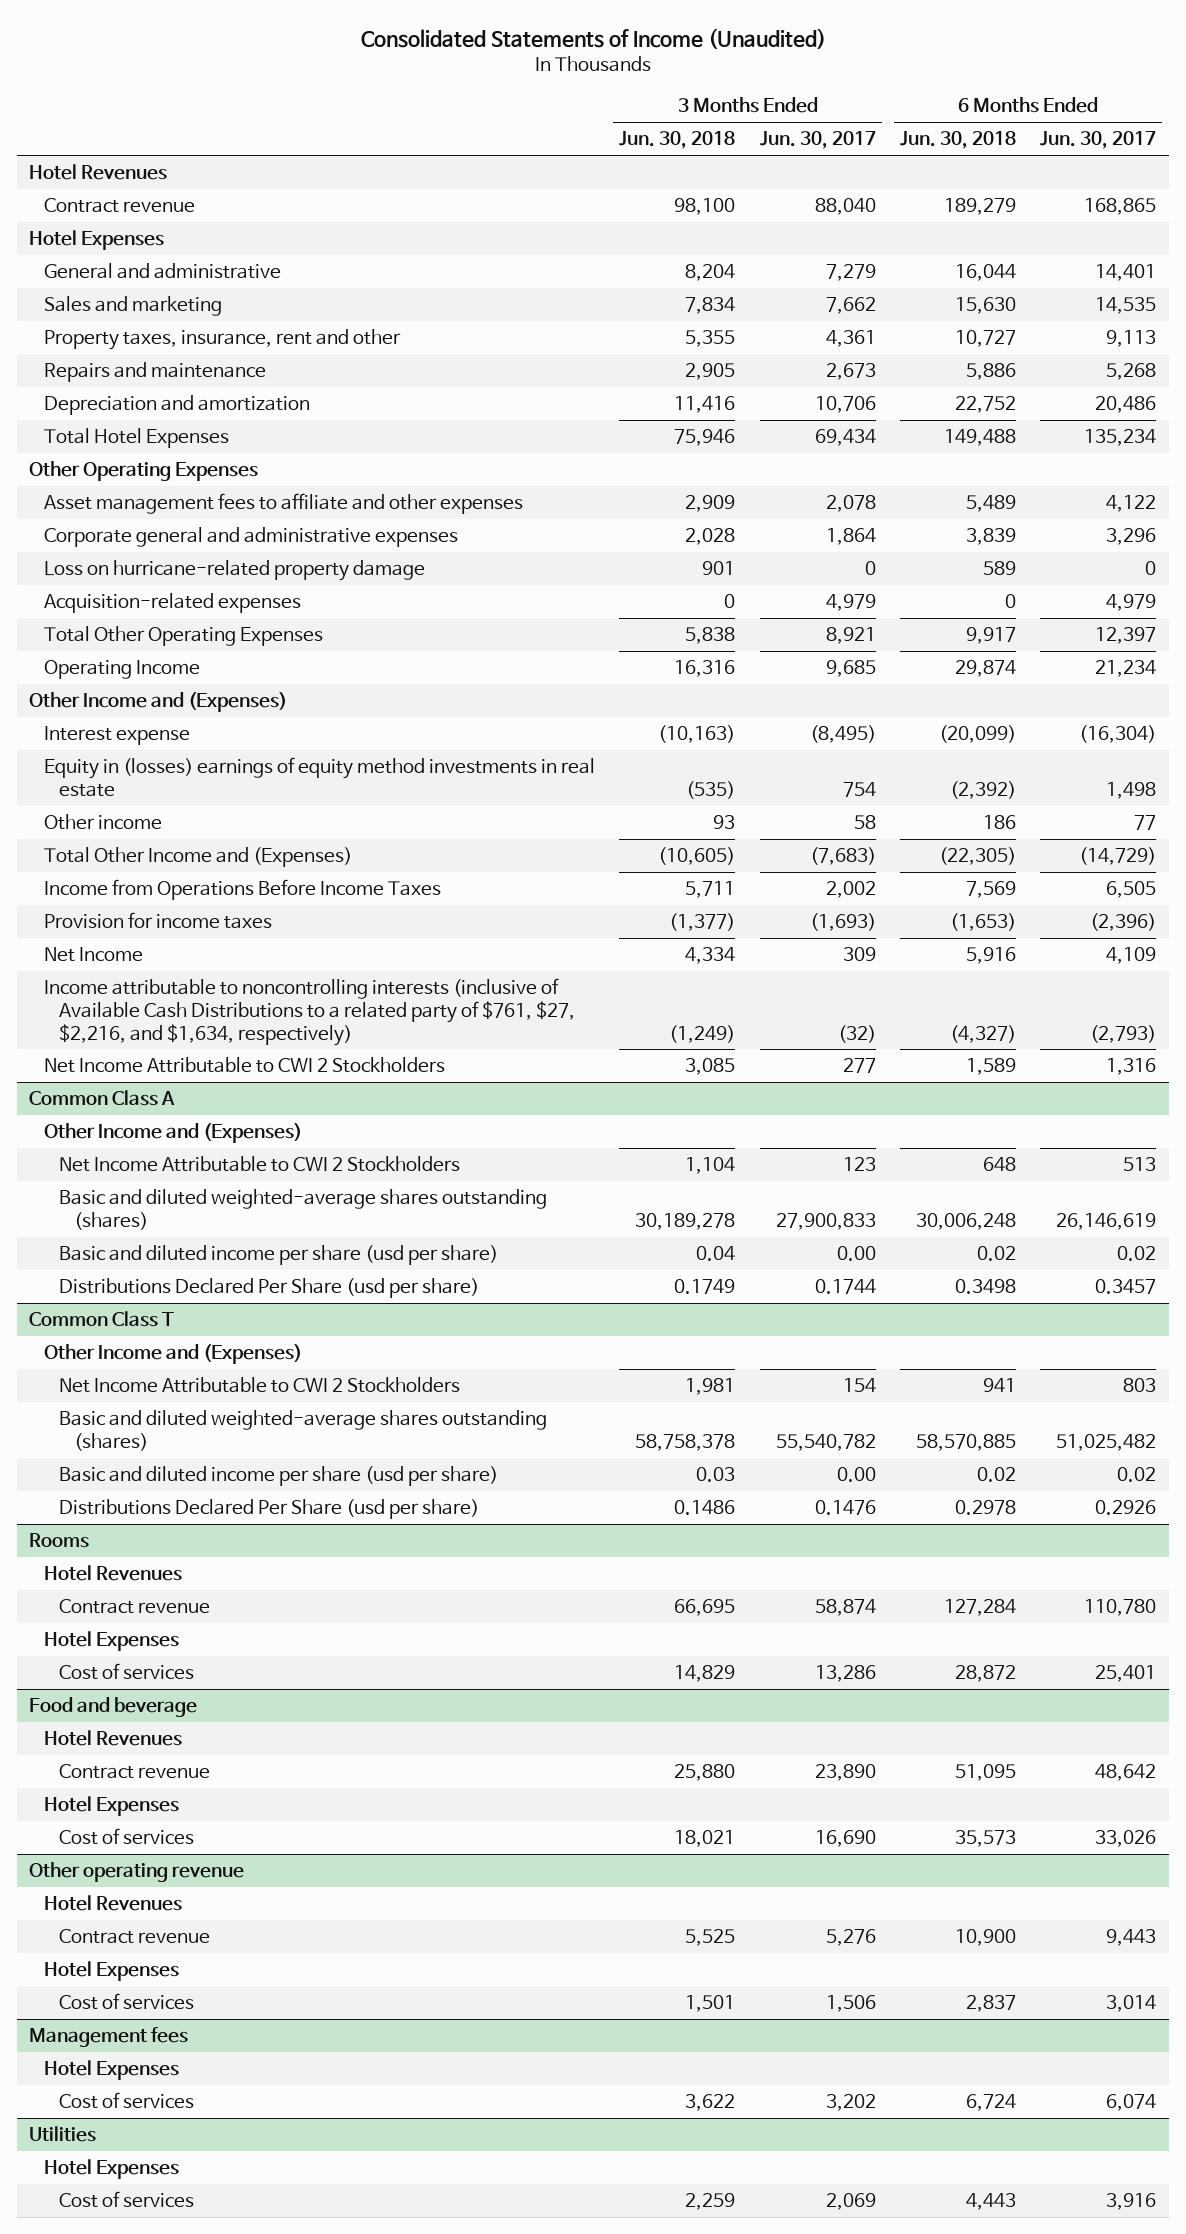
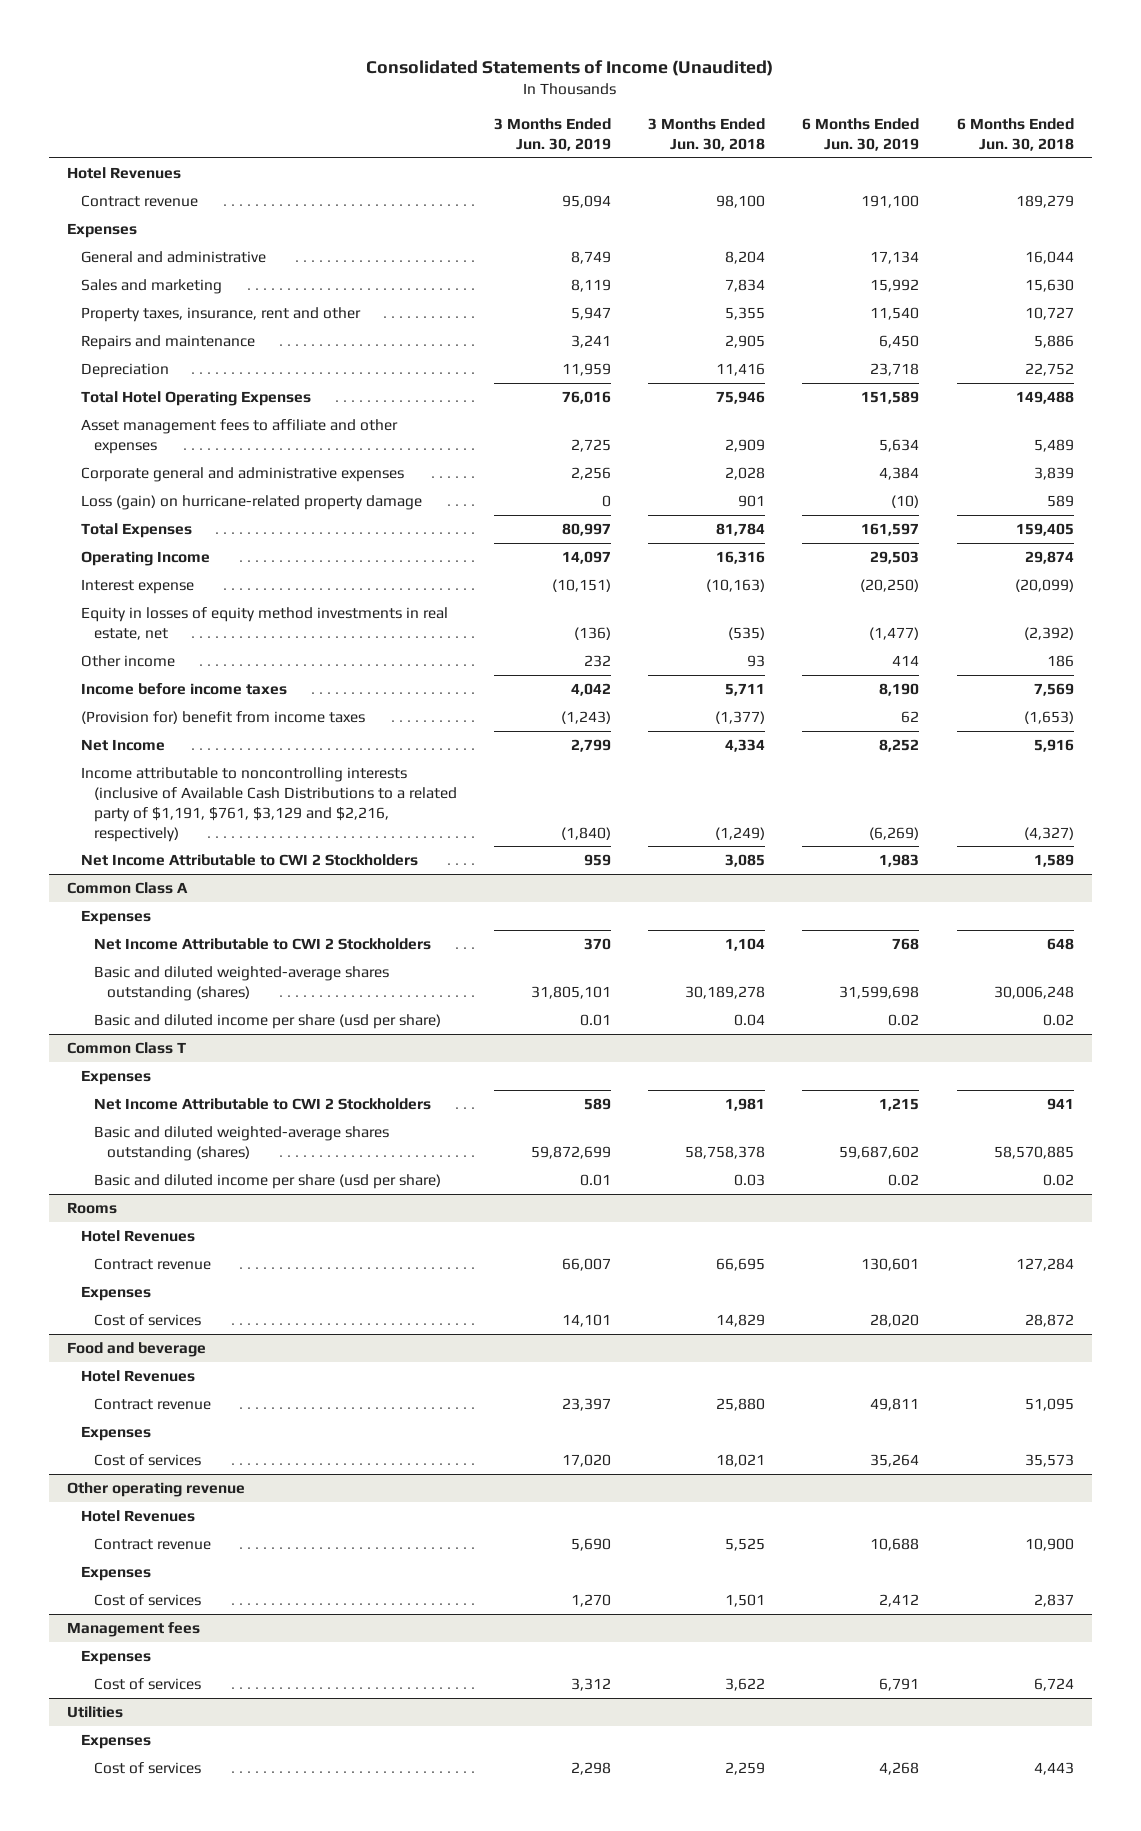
- | 3 Months Ended Jun. 30, 2018 | 3 Months Ended Jun. 30, 2017 | 6 Months Ended Jun. 30, 2018 | 6 Months Ended Jun. 30, 2017
+ | 3 Months Ended Jun. 30, 2019 | 3 Months Ended Jun. 30, 2018 | 6 Months Ended Jun. 30, 2019 | 6 Months Ended Jun. 30, 2018
- Hotel Expenses
+ Expenses
- Depreciation and amortization | 11,416 | 10,706 | 22,752 | 20,486
- Total Hotel Expenses | 75,946 | 69,434 | 149,488 | 135,234
- Other Operating Expenses
+ Depreciation | 11,959 | 11,416 | 23,718 | 22,752
+ Total Hotel Operating Expenses | 76,016 | 75,946 | 151,589 | 149,488
- Loss on hurricane-related property damage | 901 | 0 | 589 | 0
- Acquisition-related expenses | 0 | 4,979 | 0 | 4,979
- Total Other Operating Expenses | 5,838 | 8,921 | 9,917 | 12,397
+ Loss (gain) on hurricane-related property damage | 0 | 901 | (10) | 589
+ Total Expenses | 80,997 | 81,784 | 161,597 | 159,405
- Other Income and (Expenses)
- Equity in (losses) earnings of equity method investments in real estate | (535) | 754 | (2,392) | 1,498
+ Equity in losses of equity method investments in real estate, net | (136) | (535) | (1,477) | (2,392)
- Total Other Income and (Expenses) | (10,605) | (7,683) | (22,305) | (14,729)
- Income from Operations Before Income Taxes | 5,711 | 2,002 | 7,569 | 6,505
- Provision for income taxes | (1,377) | (1,693) | (1,653) | (2,396)
+ Income before income taxes | 4,042 | 5,711 | 8,190 | 7,569
+ (Provision for) benefit from income taxes | (1,243) | (1,377) | 62 | (1,653)
- Income attributable to noncontrolling interests (inclusive of Available Cash Distributions to a related party of $761, $27, $2,216, and $1,634, respectively) | (1,249) | (32) | (4,327) | (2,793)
+ Income attributable to noncontrolling interests (inclusive of Available Cash Distributions to a related party of $1,191, $761, $3,129 and $2,216, respectively) | (1,840) | (1,249) | (6,269) | (4,327)
@ Common Class A
- Other Income and (Expenses)
+ Expenses
- Distributions Declared Per Share (usd per share) | 0.1749 | 0.1744 | 0.3498 | 0.3457
@ Common Class T
- Other Income and (Expenses)
+ Expenses
- Distributions Declared Per Share (usd per share) | 0.1486 | 0.1476 | 0.2978 | 0.2926
@ Rooms
- Hotel Expenses
+ Expenses
@ Food and beverage
- Hotel Expenses
+ Expenses
@ Other operating revenue
- Hotel Expenses
+ Expenses
@ Management fees
- Hotel Expenses
+ Expenses
@ Utilities
- Hotel Expenses
+ Expenses

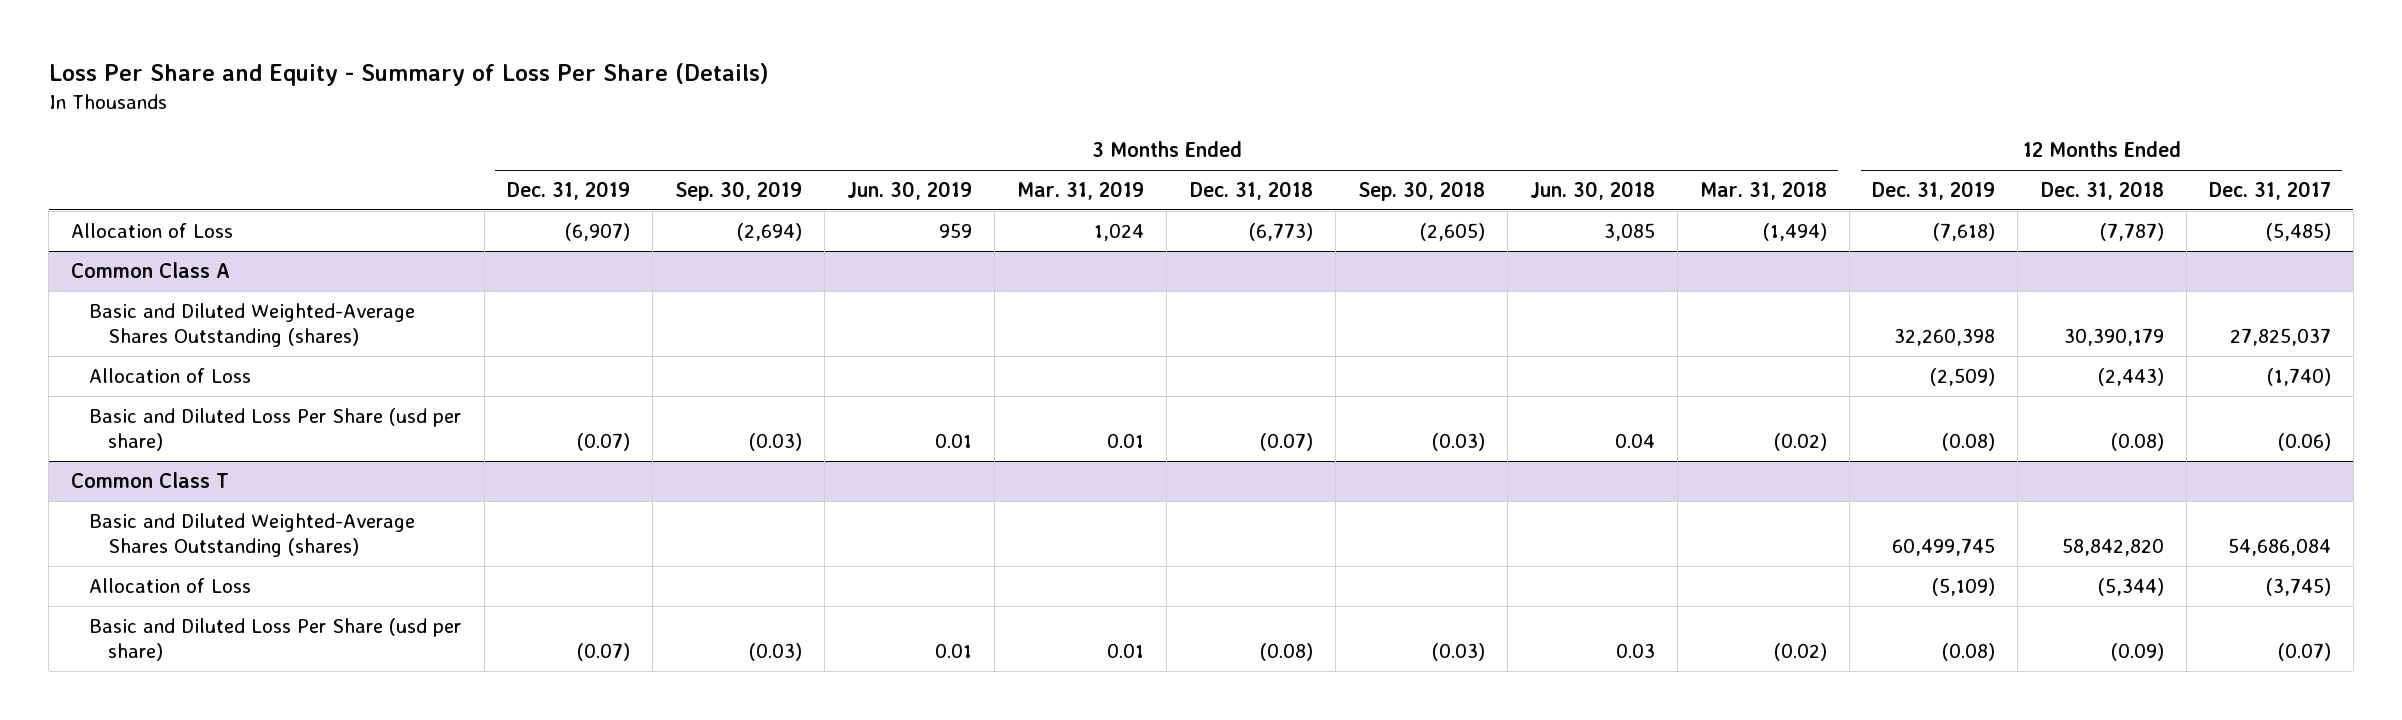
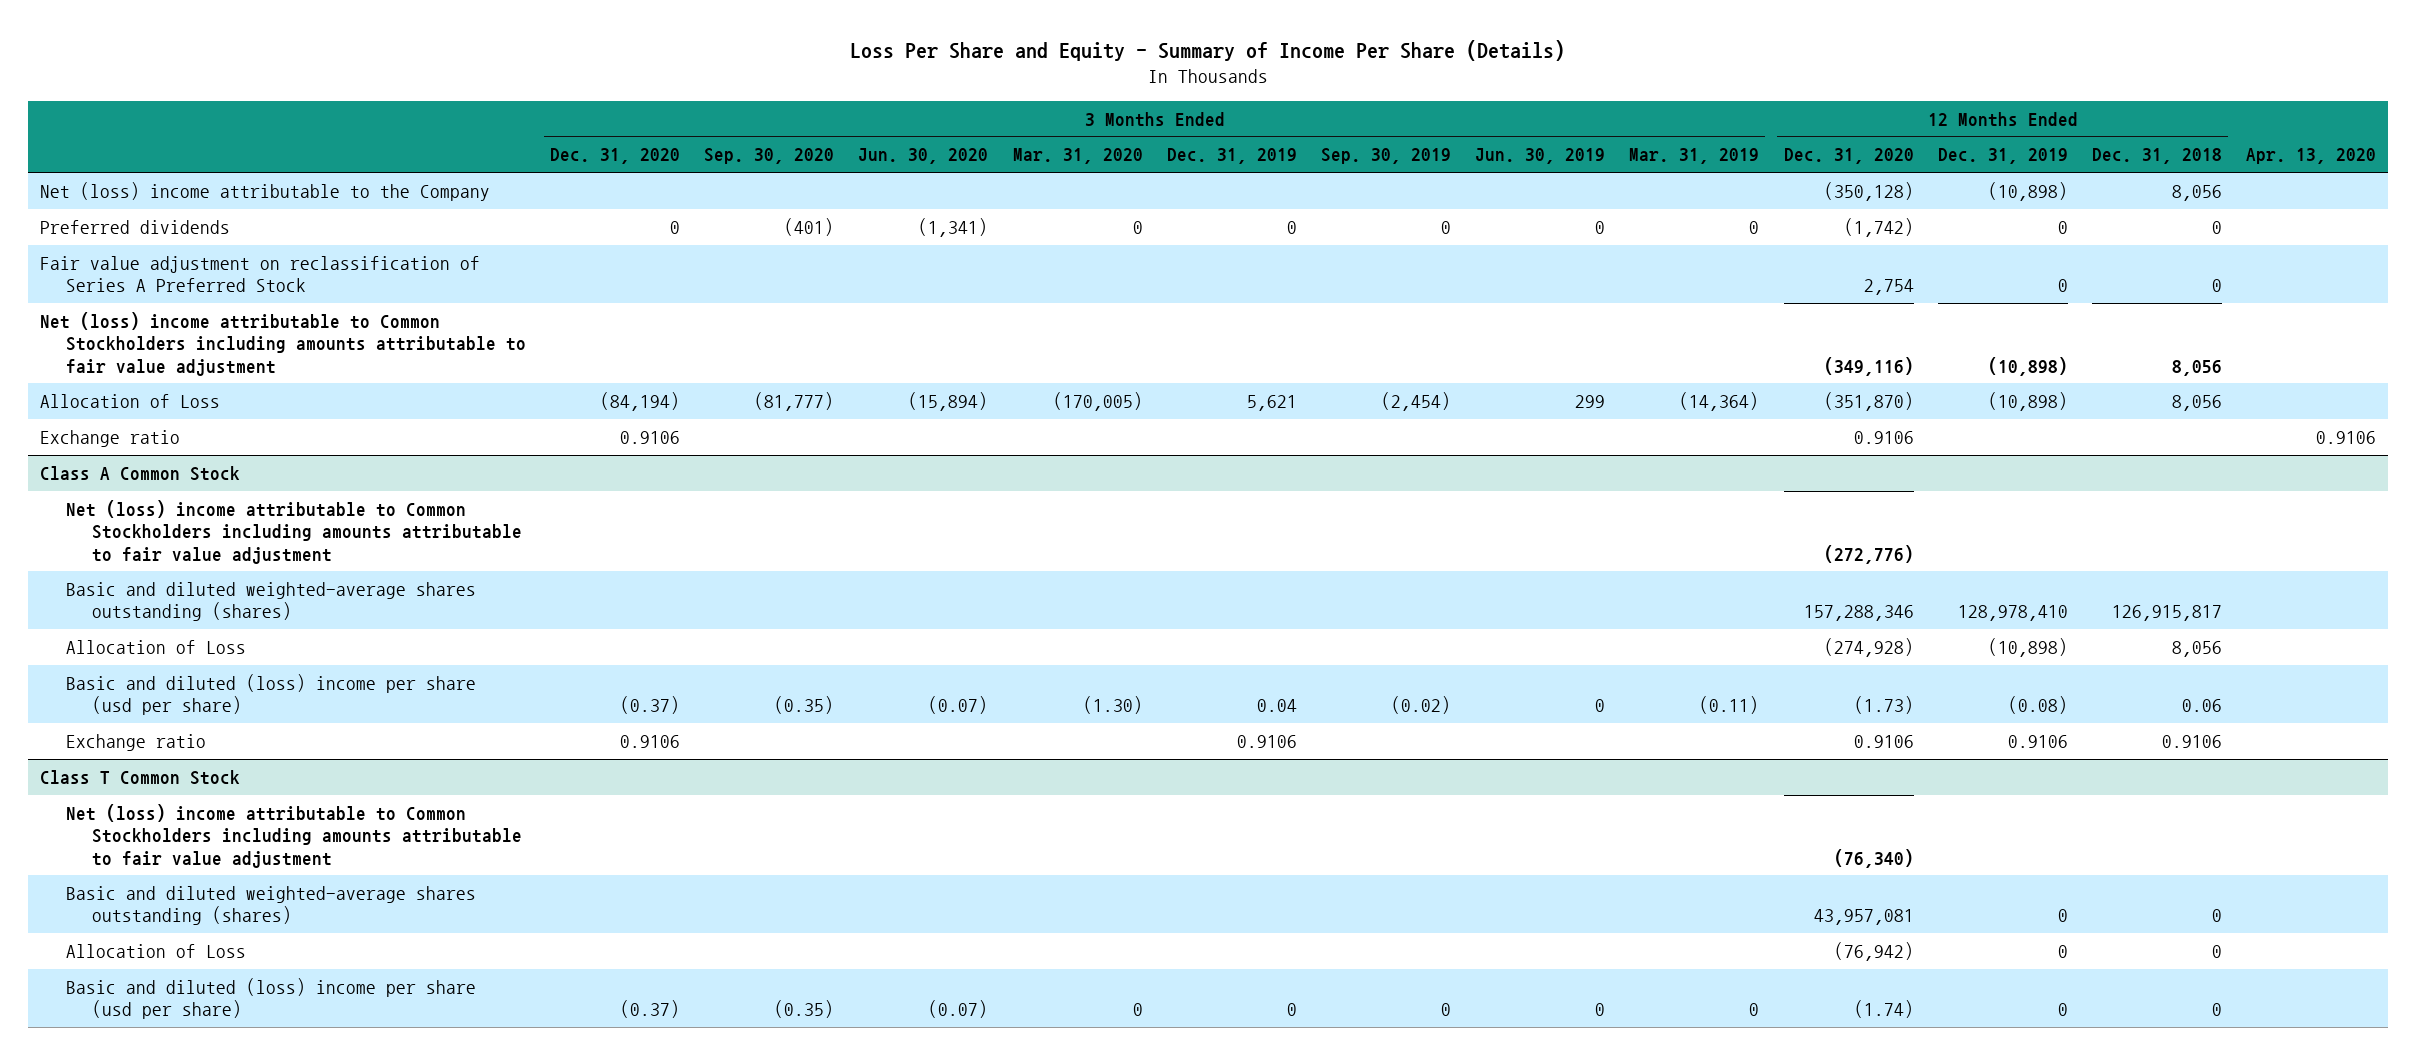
- Loss Per Share and Equity - Summary of Loss Per Share (Details)
+ Loss Per Share and Equity - Summary of Income Per Share (Details)
- | 3 Months Ended Dec. 31, 2019 | 3 Months Ended Sep. 30, 2019 | 3 Months Ended Jun. 30, 2019 | 3 Months Ended Mar. 31, 2019 | 3 Months Ended Dec. 31, 2018 | 3 Months Ended Sep. 30, 2018 | 3 Months Ended Jun. 30, 2018 | 3 Months Ended Mar. 31, 2018 | 12 Months Ended Dec. 31, 2019 | 12 Months Ended Dec. 31, 2018 | 12 Months Ended Dec. 31, 2017
+ | 3 Months Ended Dec. 31, 2020 | 3 Months Ended Sep. 30, 2020 | 3 Months Ended Jun. 30, 2020 | 3 Months Ended Mar. 31, 2020 | 3 Months Ended Dec. 31, 2019 | 3 Months Ended Sep. 30, 2019 | 3 Months Ended Jun. 30, 2019 | 3 Months Ended Mar. 31, 2019 | 12 Months Ended Dec. 31, 2020 | 12 Months Ended Dec. 31, 2019 | 12 Months Ended Dec. 31, 2018 | Apr. 13, 2020
- Allocation of Loss | (6,907) | (2,694) | 959 | 1,024 | (6,773) | (2,605) | 3,085 | (1,494) | (7,618) | (7,787) | (5,485)
- Common Class A
- Basic and Diluted Weighted-Average Shares Outstanding (shares) | | | | | | | | | 32,260,398 | 30,390,179 | 27,825,037
- Allocation of Loss | | | | | | | | | (2,509) | (2,443) | (1,740)
- Basic and Diluted Loss Per Share (usd per share) | (0.07) | (0.03) | 0.01 | 0.01 | (0.07) | (0.03) | 0.04 | (0.02) | (0.08) | (0.08) | (0.06)
- Common Class T
- Basic and Diluted Weighted-Average Shares Outstanding (shares) | | | | | | | | | 60,499,745 | 58,842,820 | 54,686,084
- Allocation of Loss | | | | | | | | | (5,109) | (5,344) | (3,745)
- Basic and Diluted Loss Per Share (usd per share) | (0.07) | (0.03) | 0.01 | 0.01 | (0.08) | (0.03) | 0.03 | (0.02) | (0.08) | (0.09) | (0.07)
+ Net (loss) income attributable to the Company | | | | | | | | | (350,128) | (10,898) | 8,056 |
+ Preferred dividends | 0 | (401) | (1,341) | 0 | 0 | 0 | 0 | 0 | (1,742) | 0 | 0 |
+ Fair value adjustment on reclassification of Series A Preferred Stock | | | | | | | | | 2,754 | 0 | 0 |
+ Net (loss) income attributable to Common Stockholders including amounts attributable to fair value adjustment | | | | | | | | | (349,116) | (10,898) | 8,056 |
+ Allocation of Loss | (84,194) | (81,777) | (15,894) | (170,005) | 5,621 | (2,454) | 299 | (14,364) | (351,870) | (10,898) | 8,056 |
+ Exchange ratio | 0.9106 | | | | | | | | 0.9106 | | | 0.9106
+ Class A Common Stock
+ Net (loss) income attributable to Common Stockholders including amounts attributable to fair value adjustment | | | | | | | | | (272,776) | | |
+ Basic and diluted weighted-average shares outstanding (shares) | | | | | | | | | 157,288,346 | 128,978,410 | 126,915,817 |
+ Allocation of Loss | | | | | | | | | (274,928) | (10,898) | 8,056 |
+ Basic and diluted (loss) income per share (usd per share) | (0.37) | (0.35) | (0.07) | (1.30) | 0.04 | (0.02) | 0 | (0.11) | (1.73) | (0.08) | 0.06 |
+ Exchange ratio | 0.9106 | | | | 0.9106 | | | | 0.9106 | 0.9106 | 0.9106 |
+ Class T Common Stock
+ Net (loss) income attributable to Common Stockholders including amounts attributable to fair value adjustment | | | | | | | | | (76,340) | | |
+ Basic and diluted weighted-average shares outstanding (shares) | | | | | | | | | 43,957,081 | 0 | 0 |
+ Allocation of Loss | | | | | | | | | (76,942) | 0 | 0 |
+ Basic and diluted (loss) income per share (usd per share) | (0.37) | (0.35) | (0.07) | 0 | 0 | 0 | 0 | 0 | (1.74) | 0 | 0 |

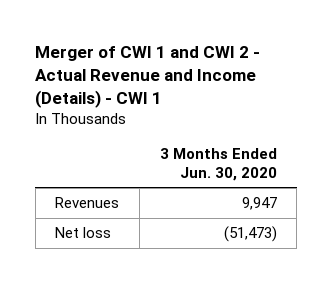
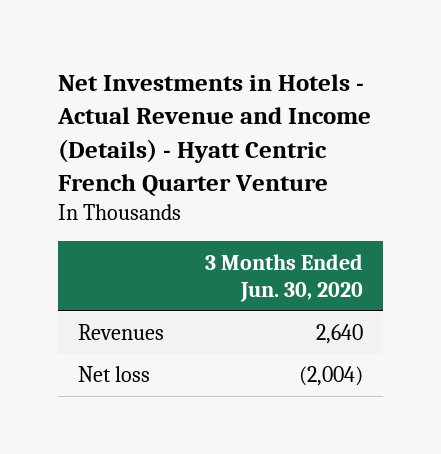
- Merger of CWI 1 and CWI 2 - Actual Revenue and Income (Details) - CWI 1
+ Net Investments in Hotels - Actual Revenue and Income (Details) - Hyatt Centric French Quarter Venture
- Revenues | 9,947
- Net loss | (51,473)
+ Revenues | 2,640
+ Net loss | (2,004)

